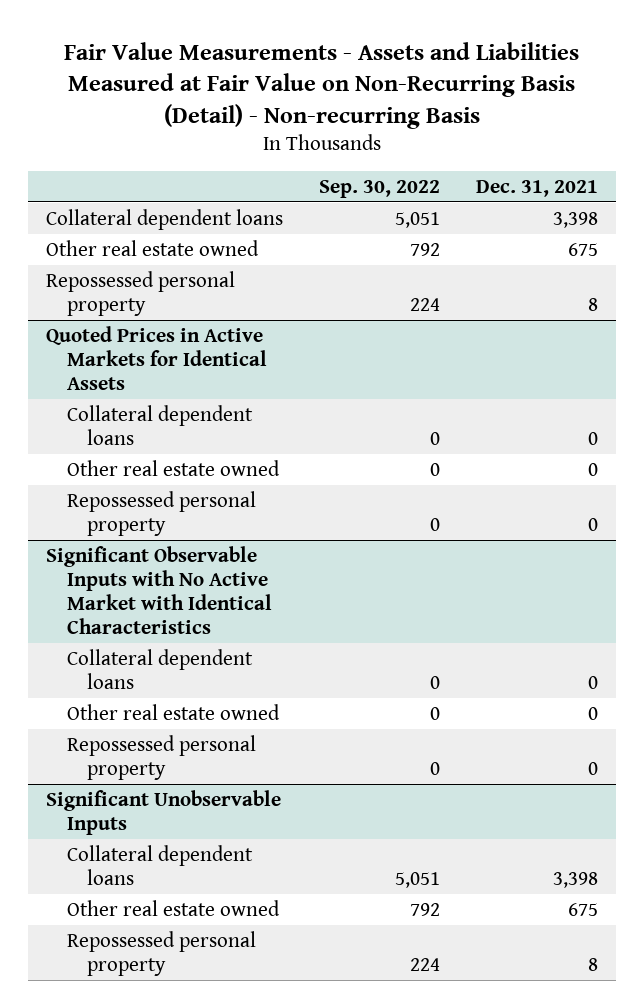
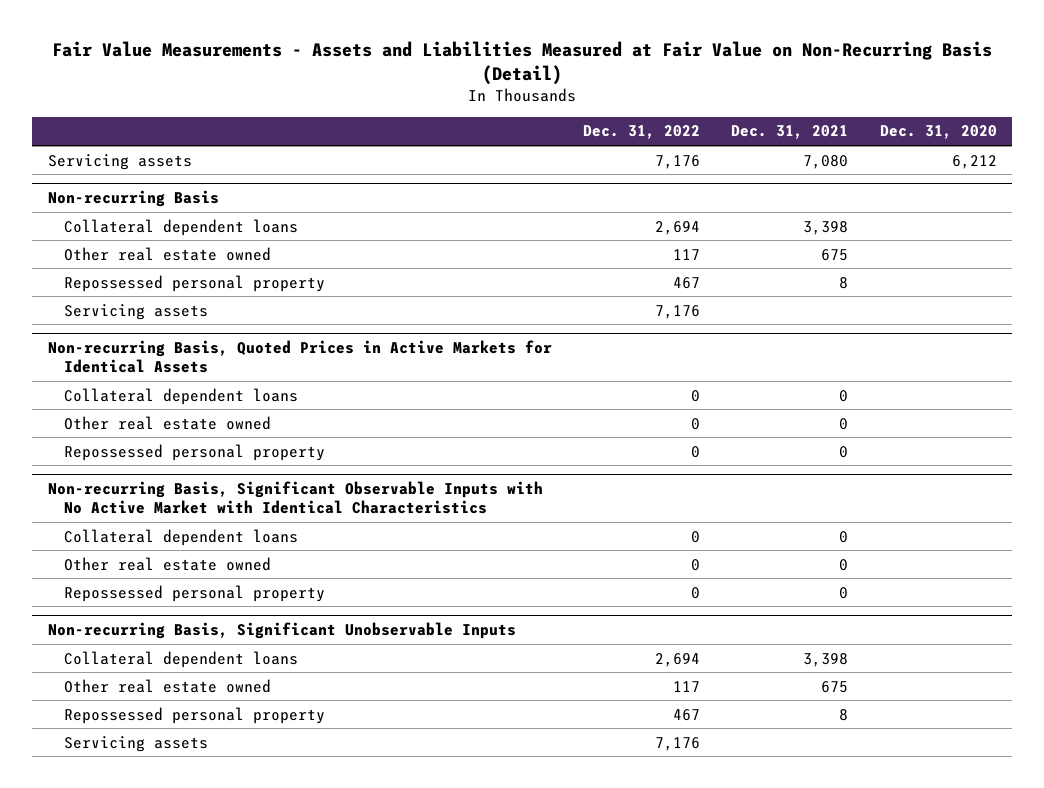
- Fair Value Measurements - Assets and Liabilities Measured at Fair Value on Non-Recurring Basis (Detail) - Non-recurring Basis
+ Fair Value Measurements - Assets and Liabilities Measured at Fair Value on Non-Recurring Basis (Detail)
- | Sep. 30, 2022 | Dec. 31, 2021
+ | Dec. 31, 2022 | Dec. 31, 2021 | Dec. 31, 2020
+ Servicing assets | 7,176 | 7,080 | 6,212
+ Non-recurring Basis
- Quoted Prices in Active Markets for Identical Assets
+ Servicing assets | 7,176 | |
+ Non-recurring Basis, Quoted Prices in Active Markets for Identical Assets
- Significant Observable Inputs with No Active Market with Identical Characteristics
+ Non-recurring Basis, Significant Observable Inputs with No Active Market with Identical Characteristics
- Significant Unobservable Inputs
+ Non-recurring Basis, Significant Unobservable Inputs
+ Servicing assets | 7,176 | |

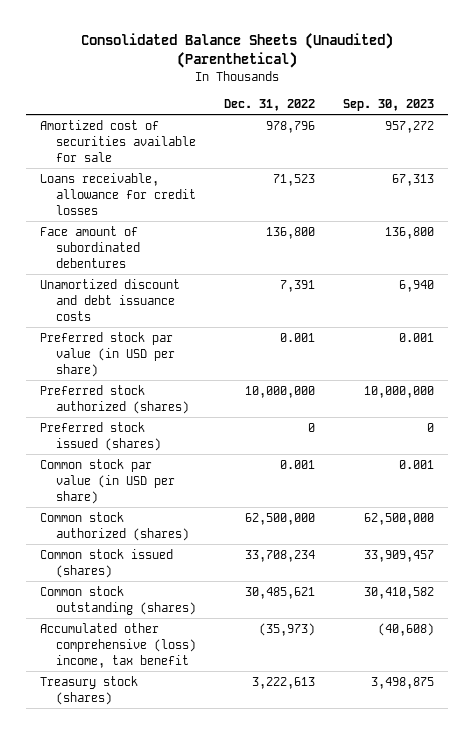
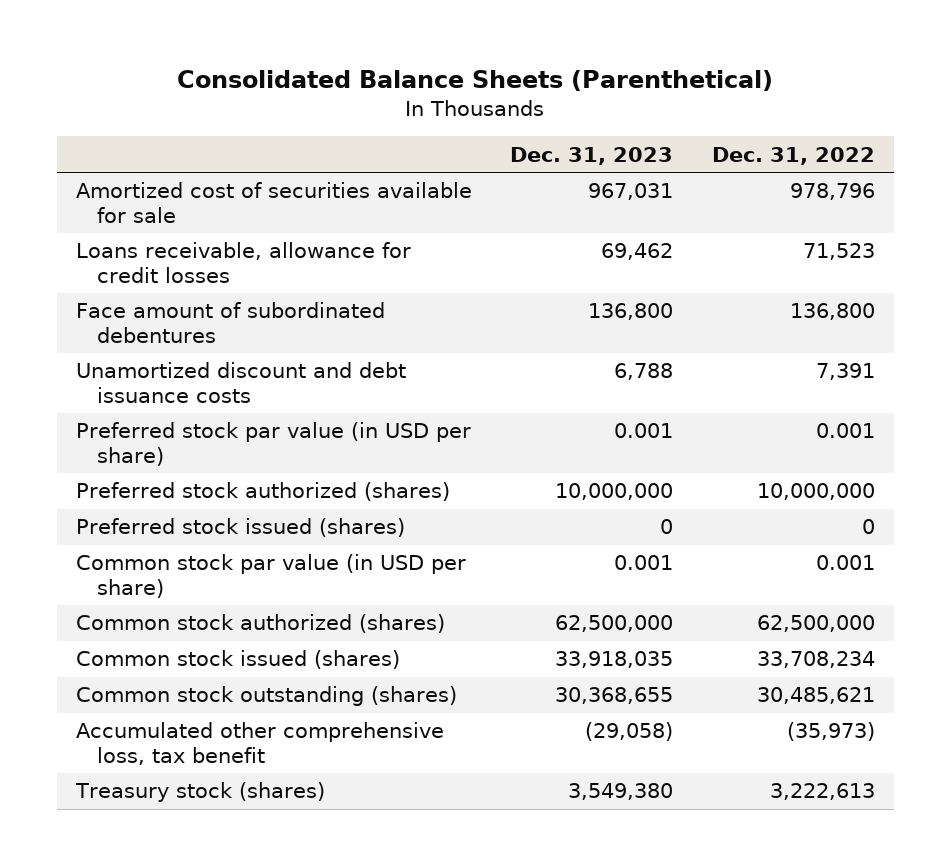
- Consolidated Balance Sheets (Unaudited) (Parenthetical)
+ Consolidated Balance Sheets (Parenthetical)
- | Dec. 31, 2022 | Sep. 30, 2023
+ | Dec. 31, 2023 | Dec. 31, 2022
- Accumulated other comprehensive (loss) income, tax benefit | (35,973) | (40,608)
+ Accumulated other comprehensive loss, tax benefit | (29,058) | (35,973)

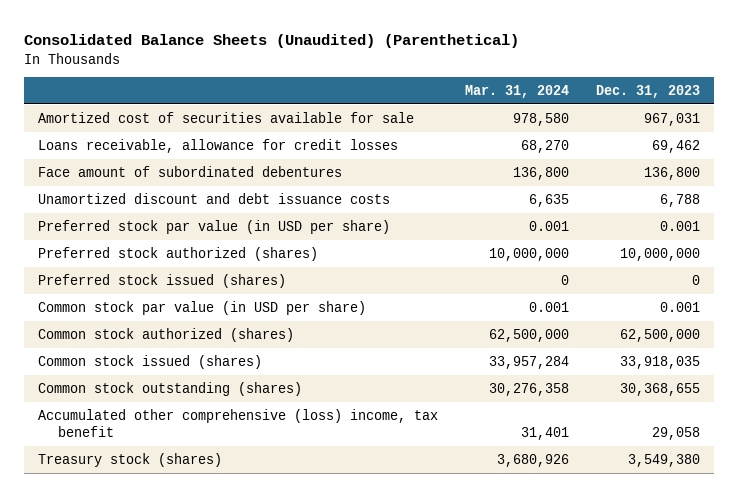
- Consolidated Balance Sheets (Parenthetical)
+ Consolidated Balance Sheets (Unaudited) (Parenthetical)
- | Dec. 31, 2023 | Dec. 31, 2022
+ | Mar. 31, 2024 | Dec. 31, 2023
- Accumulated other comprehensive loss, tax benefit | (29,058) | (35,973)
+ Accumulated other comprehensive (loss) income, tax benefit | 31,401 | 29,058

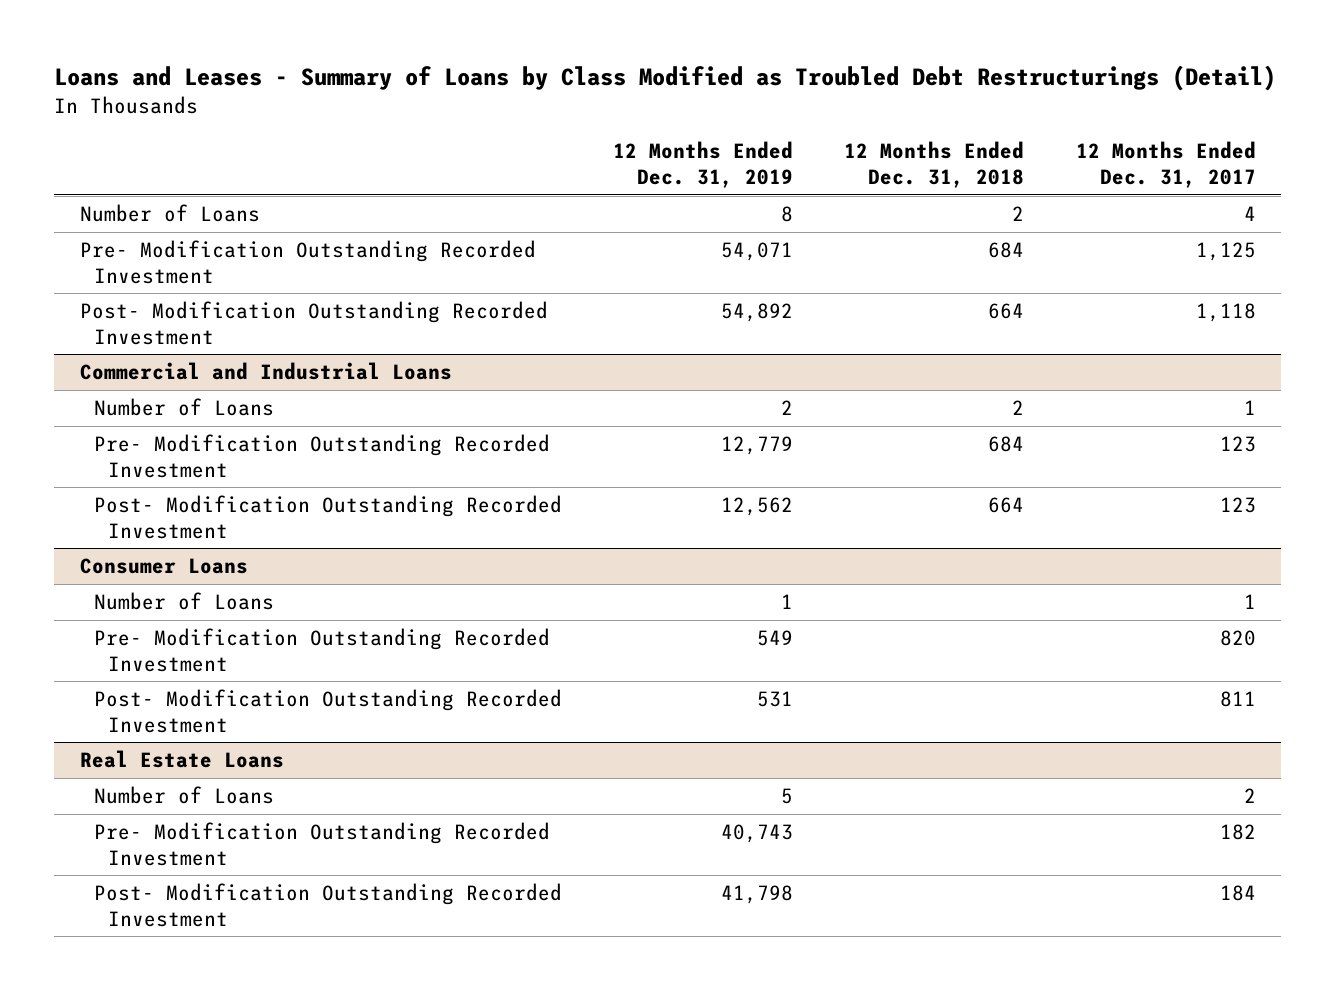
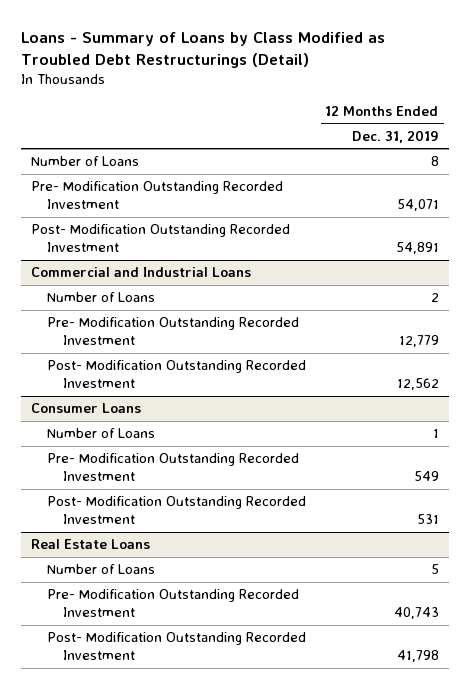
- Loans and Leases - Summary of Loans by Class Modified as Troubled Debt Restructurings (Detail)
+ Loans - Summary of Loans by Class Modified as Troubled Debt Restructurings (Detail)
- | 12 Months Ended Dec. 31, 2019 | 12 Months Ended Dec. 31, 2018 | 12 Months Ended Dec. 31, 2017
+ | 12 Months Ended Dec. 31, 2019
- Post- Modification Outstanding Recorded Investment | 54,892 | 664 | 1,118
+ Post- Modification Outstanding Recorded Investment | 54,891

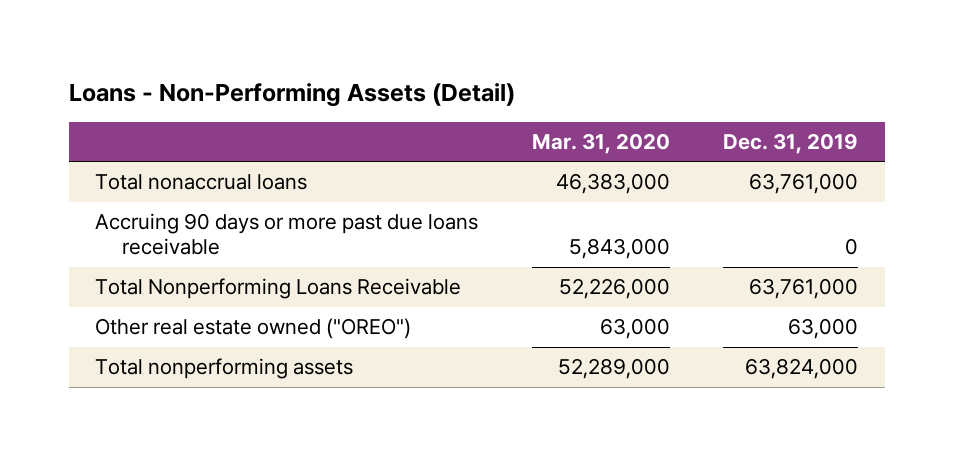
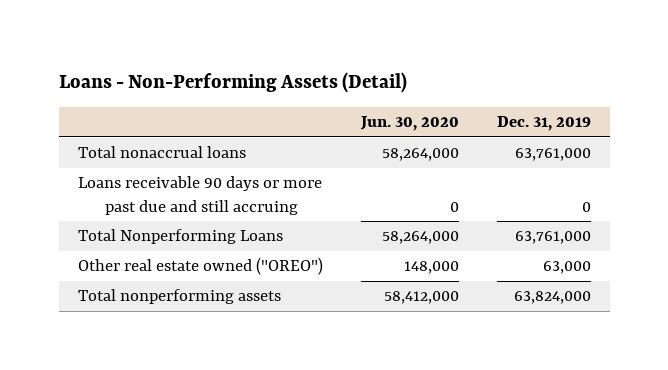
- | Mar. 31, 2020 | Dec. 31, 2019
+ | Jun. 30, 2020 | Dec. 31, 2019
- Accruing 90 days or more past due loans receivable | 5,843,000 | 0
- Total Nonperforming Loans Receivable | 52,226,000 | 63,761,000
+ Loans receivable 90 days or more past due and still accruing | 0 | 0
+ Total Nonperforming Loans | 58,264,000 | 63,761,000

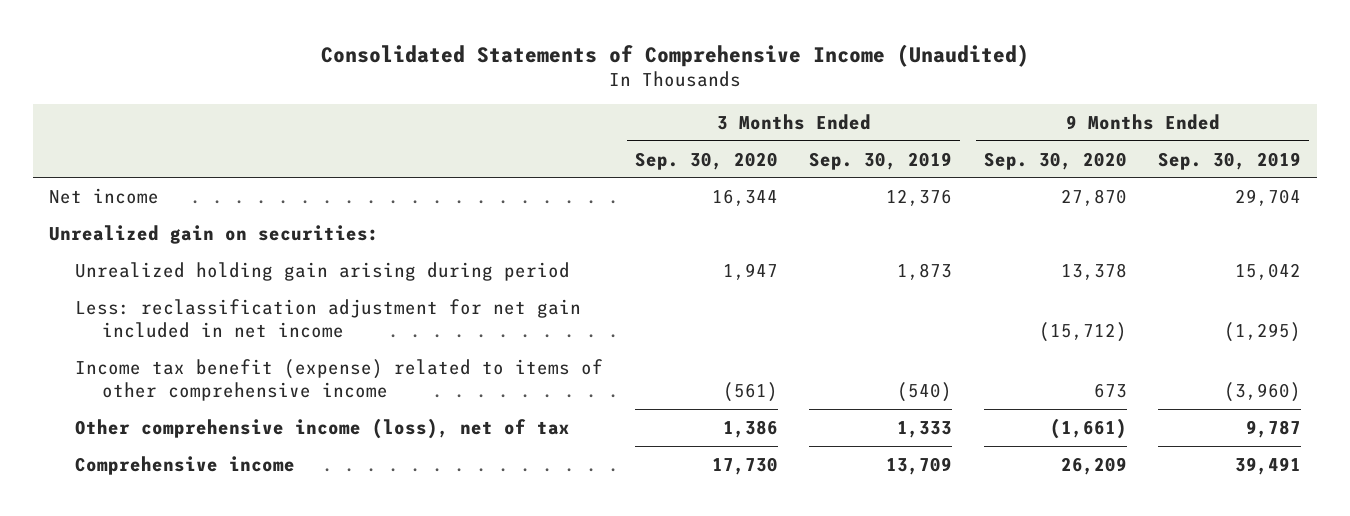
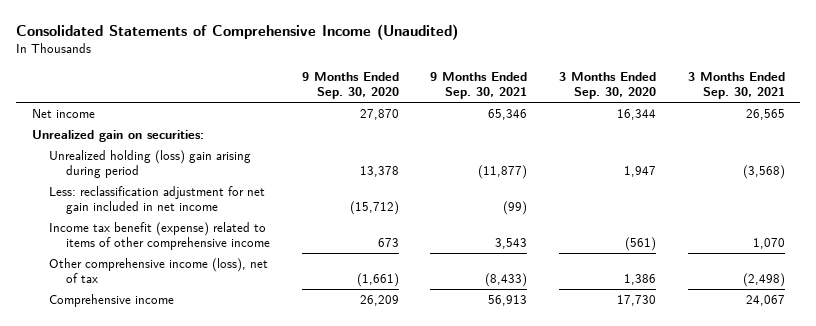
- | 3 Months Ended Sep. 30, 2020 | 3 Months Ended Sep. 30, 2019 | 9 Months Ended Sep. 30, 2020 | 9 Months Ended Sep. 30, 2019
+ | 9 Months Ended Sep. 30, 2020 | 9 Months Ended Sep. 30, 2021 | 3 Months Ended Sep. 30, 2020 | 3 Months Ended Sep. 30, 2021
- Unrealized holding gain arising during period | 1,947 | 1,873 | 13,378 | 15,042
+ Unrealized holding (loss) gain arising during period | 13,378 | (11,877) | 1,947 | (3,568)

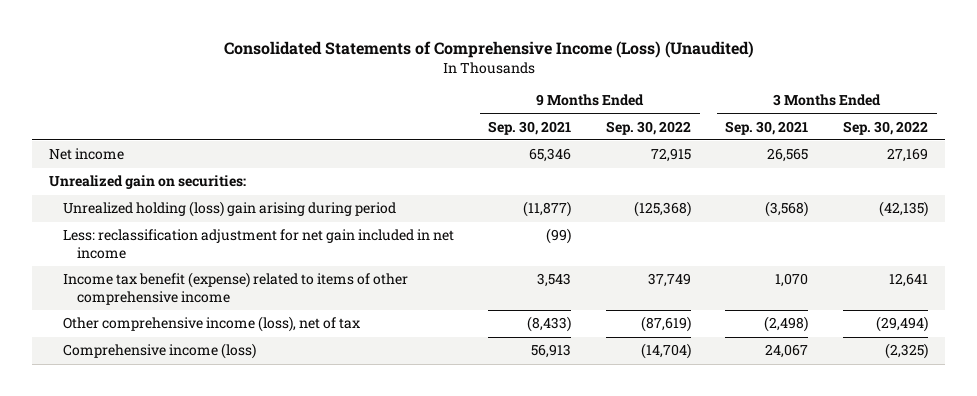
- Consolidated Statements of Comprehensive Income (Unaudited)
+ Consolidated Statements of Comprehensive Income (Loss) (Unaudited)
- | 9 Months Ended Sep. 30, 2020 | 9 Months Ended Sep. 30, 2021 | 3 Months Ended Sep. 30, 2020 | 3 Months Ended Sep. 30, 2021
+ | 9 Months Ended Sep. 30, 2021 | 9 Months Ended Sep. 30, 2022 | 3 Months Ended Sep. 30, 2021 | 3 Months Ended Sep. 30, 2022
- Comprehensive income | 26,209 | 56,913 | 17,730 | 24,067
+ Comprehensive income (loss) | 56,913 | (14,704) | 24,067 | (2,325)

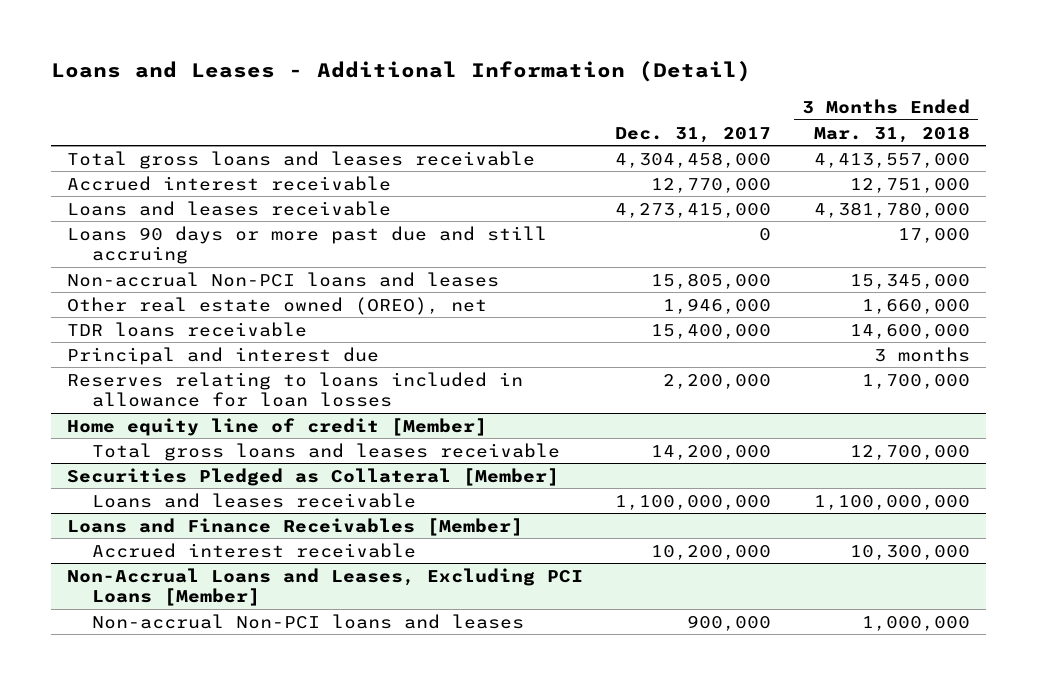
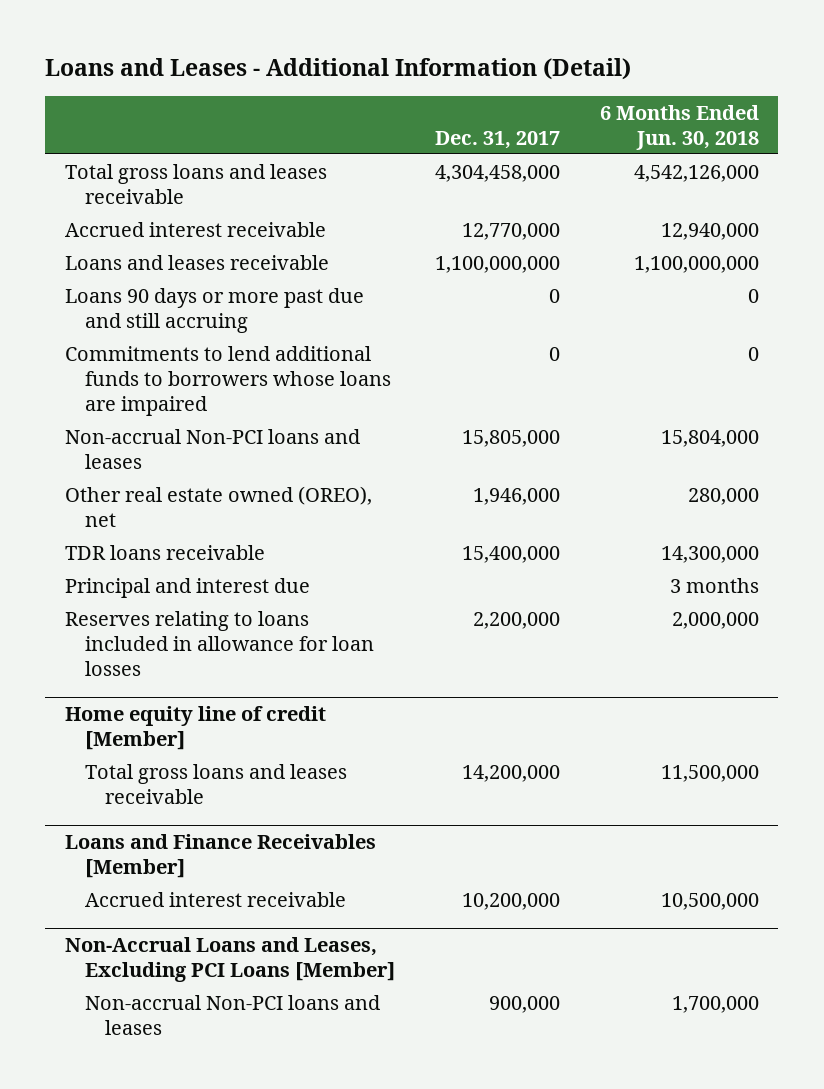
- | Dec. 31, 2017 | 3 Months Ended Mar. 31, 2018
+ | Dec. 31, 2017 | 6 Months Ended Jun. 30, 2018
- Loans and leases receivable | 4,273,415,000 | 4,381,780,000
+ Loans and leases receivable | 1,100,000,000 | 1,100,000,000
+ Commitments to lend additional funds to borrowers whose loans are impaired | 0 | 0
- Securities Pledged as Collateral [Member]
- Loans and leases receivable | 1,100,000,000 | 1,100,000,000

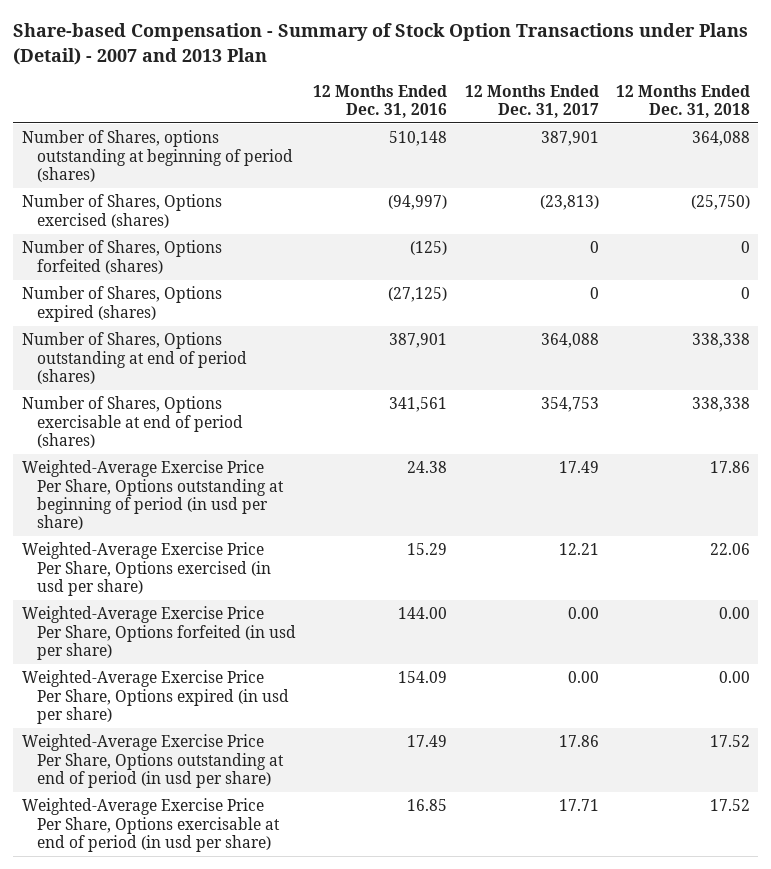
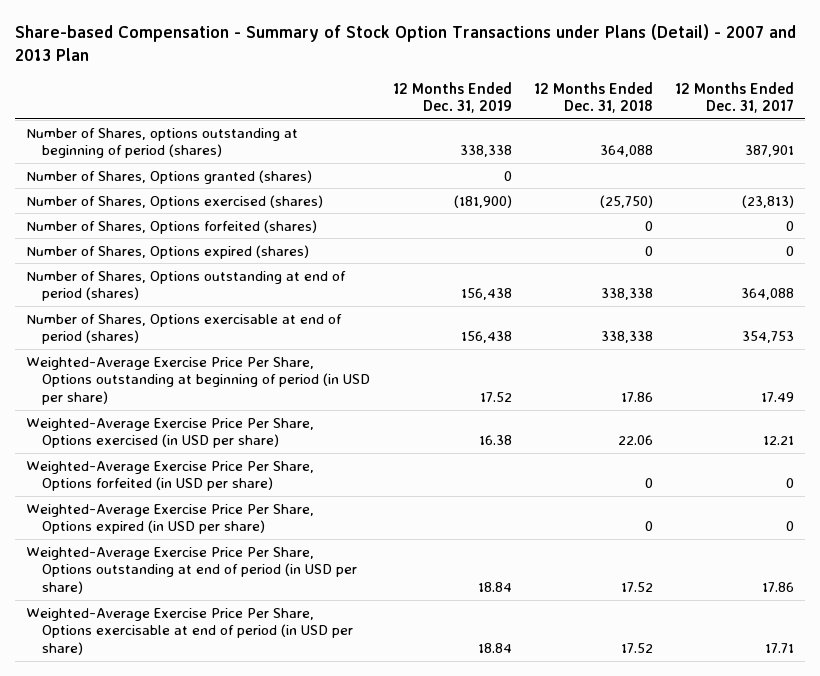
- | 12 Months Ended Dec. 31, 2016 | 12 Months Ended Dec. 31, 2017 | 12 Months Ended Dec. 31, 2018
+ | 12 Months Ended Dec. 31, 2019 | 12 Months Ended Dec. 31, 2018 | 12 Months Ended Dec. 31, 2017
+ Number of Shares, Options granted (shares) | 0 | |
- Weighted-Average Exercise Price Per Share, Options outstanding at beginning of period (in usd per share) | 24.38 | 17.49 | 17.86
- Weighted-Average Exercise Price Per Share, Options exercised (in usd per share) | 15.29 | 12.21 | 22.06
- Weighted-Average Exercise Price Per Share, Options forfeited (in usd per share) | 144.00 | 0.00 | 0.00
- Weighted-Average Exercise Price Per Share, Options expired (in usd per share) | 154.09 | 0.00 | 0.00
- Weighted-Average Exercise Price Per Share, Options outstanding at end of period (in usd per share) | 17.49 | 17.86 | 17.52
- Weighted-Average Exercise Price Per Share, Options exercisable at end of period (in usd per share) | 16.85 | 17.71 | 17.52
+ Weighted-Average Exercise Price Per Share, Options outstanding at beginning of period (in USD per share) | 17.52 | 17.86 | 17.49
+ Weighted-Average Exercise Price Per Share, Options exercised (in USD per share) | 16.38 | 22.06 | 12.21
+ Weighted-Average Exercise Price Per Share, Options forfeited (in USD per share) | | 0 | 0
+ Weighted-Average Exercise Price Per Share, Options expired (in USD per share) | | 0 | 0
+ Weighted-Average Exercise Price Per Share, Options outstanding at end of period (in USD per share) | 18.84 | 17.52 | 17.86
+ Weighted-Average Exercise Price Per Share, Options exercisable at end of period (in USD per share) | 18.84 | 17.52 | 17.71

